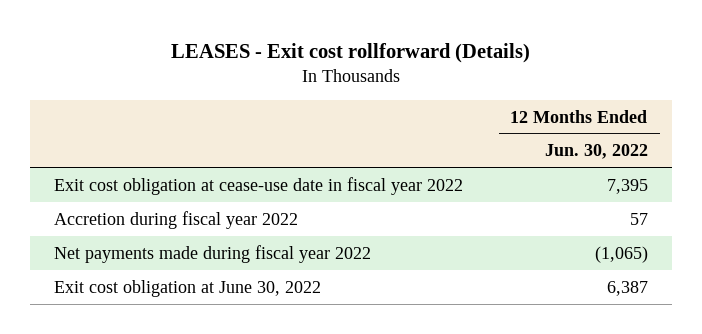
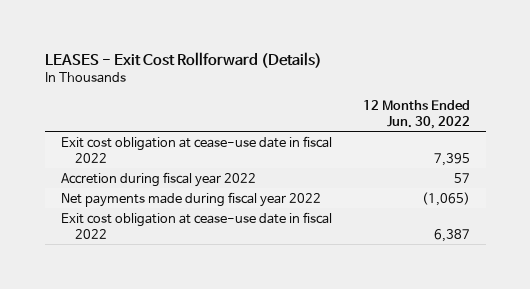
- LEASES - Exit cost rollforward (Details)
+ LEASES - Exit Cost Rollforward (Details)
- Exit cost obligation at cease-use date in fiscal year 2022 | 7,395
+ Exit cost obligation at cease-use date in fiscal 2022 | 7,395
- Exit cost obligation at June 30, 2022 | 6,387
+ Exit cost obligation at cease-use date in fiscal 2022 | 6,387

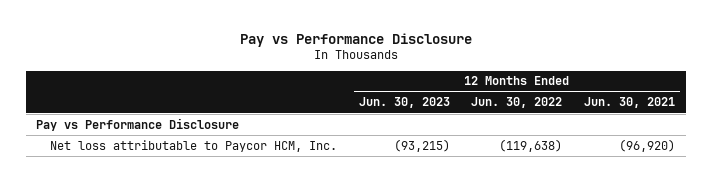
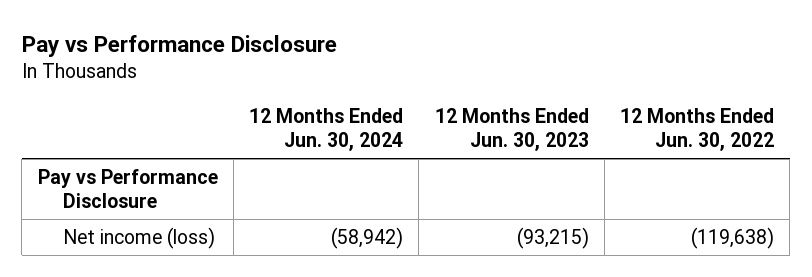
- | 12 Months Ended Jun. 30, 2023 | 12 Months Ended Jun. 30, 2022 | 12 Months Ended Jun. 30, 2021
+ | 12 Months Ended Jun. 30, 2024 | 12 Months Ended Jun. 30, 2023 | 12 Months Ended Jun. 30, 2022
- Net loss attributable to Paycor HCM, Inc. | (93,215) | (119,638) | (96,920)
+ Net income (loss) | (58,942) | (93,215) | (119,638)

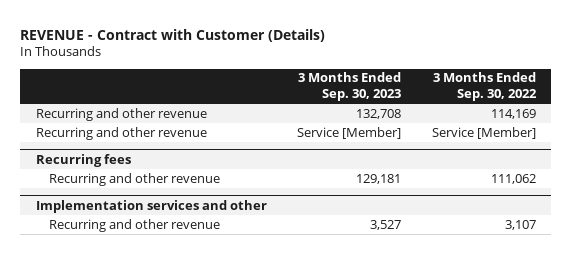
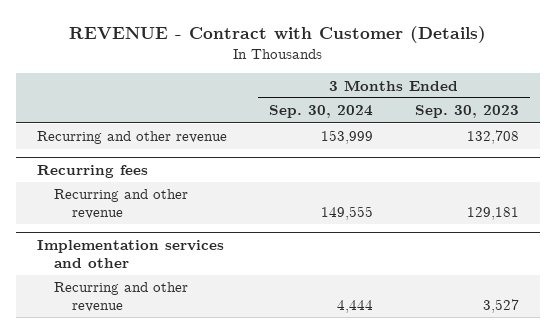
- | 3 Months Ended Sep. 30, 2023 | 3 Months Ended Sep. 30, 2022
+ | 3 Months Ended Sep. 30, 2024 | 3 Months Ended Sep. 30, 2023
- Recurring and other revenue | Service [Member] | Service [Member]

